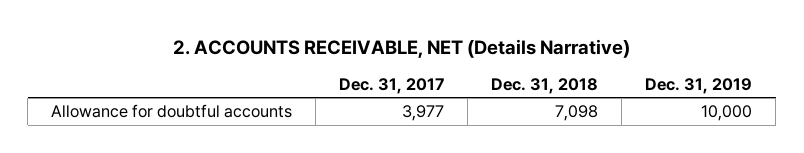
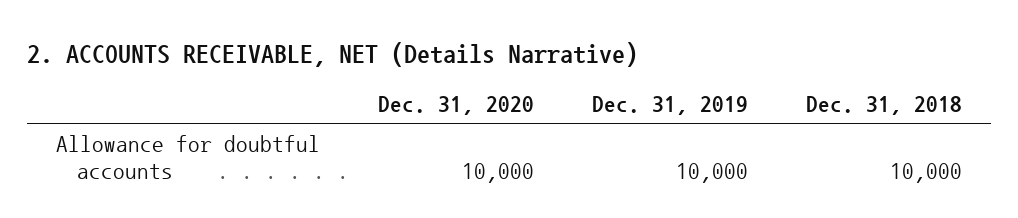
- | Dec. 31, 2017 | Dec. 31, 2018 | Dec. 31, 2019
+ | Dec. 31, 2020 | Dec. 31, 2019 | Dec. 31, 2018
- Allowance for doubtful accounts | 3,977 | 7,098 | 10,000
+ Allowance for doubtful accounts | 10,000 | 10,000 | 10,000

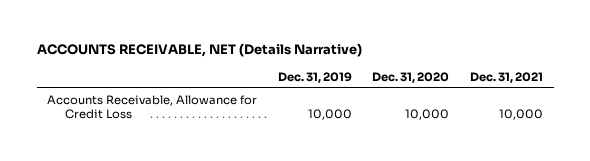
- 2. ACCOUNTS RECEIVABLE, NET (Details Narrative)
+ ACCOUNTS RECEIVABLE, NET (Details Narrative)
- | Dec. 31, 2020 | Dec. 31, 2019 | Dec. 31, 2018
+ | Dec. 31, 2019 | Dec. 31, 2020 | Dec. 31, 2021
- Allowance for doubtful accounts | 10,000 | 10,000 | 10,000
+ Accounts Receivable, Allowance for Credit Loss | 10,000 | 10,000 | 10,000

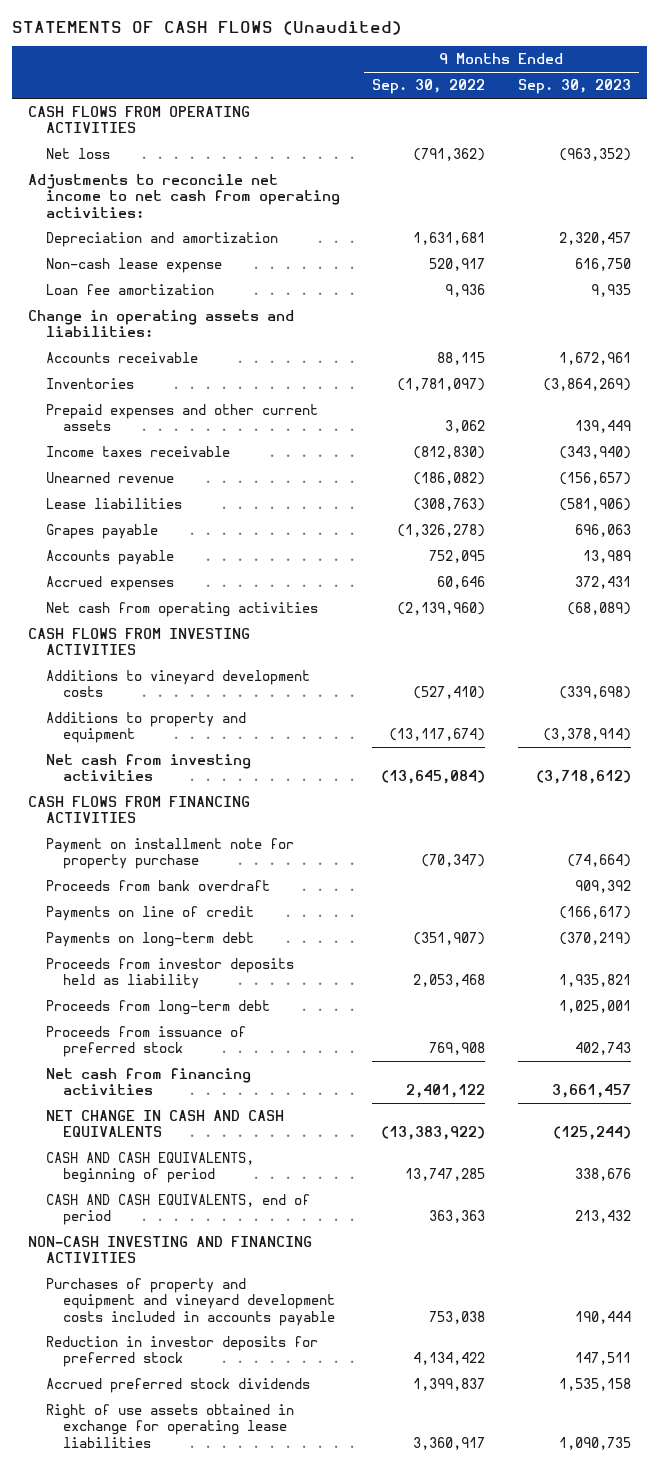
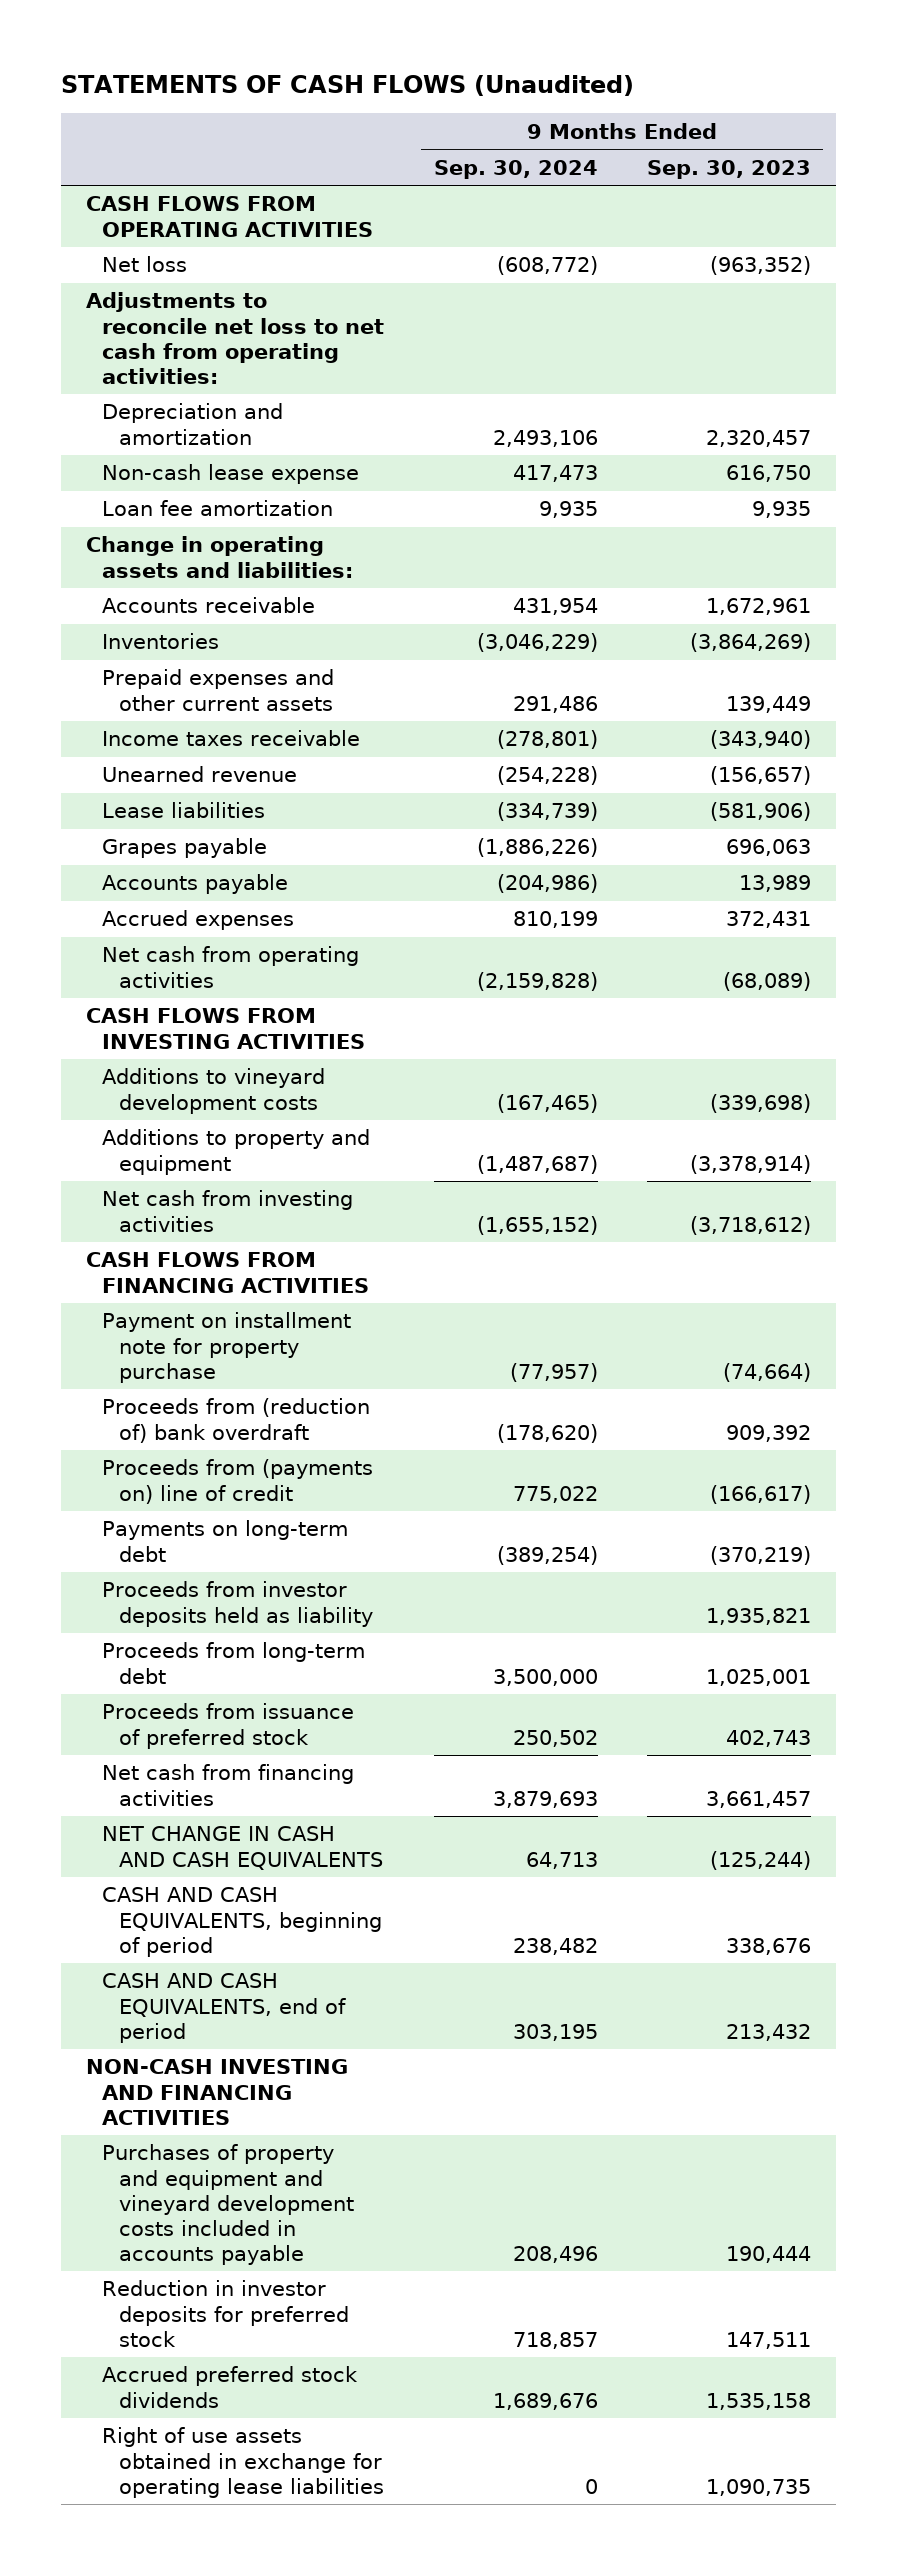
- | 9 Months Ended Sep. 30, 2022 | 9 Months Ended Sep. 30, 2023
+ | 9 Months Ended Sep. 30, 2024 | 9 Months Ended Sep. 30, 2023
- Adjustments to reconcile net income to net cash from operating activities:
+ Adjustments to reconcile net loss to net cash from operating activities:
- Proceeds from bank overdraft | | 909,392
- Payments on line of credit | | (166,617)
+ Proceeds from (reduction of) bank overdraft | (178,620) | 909,392
+ Proceeds from (payments on) line of credit | 775,022 | (166,617)

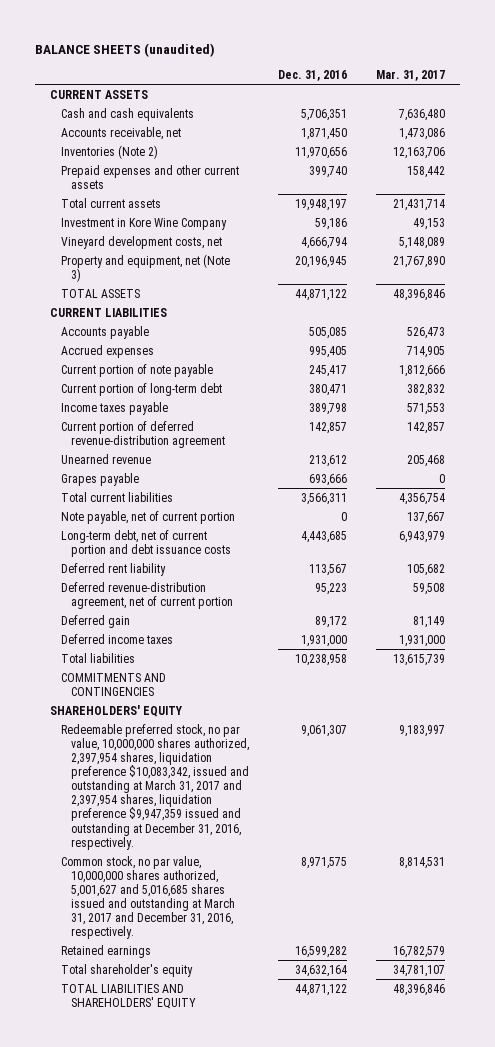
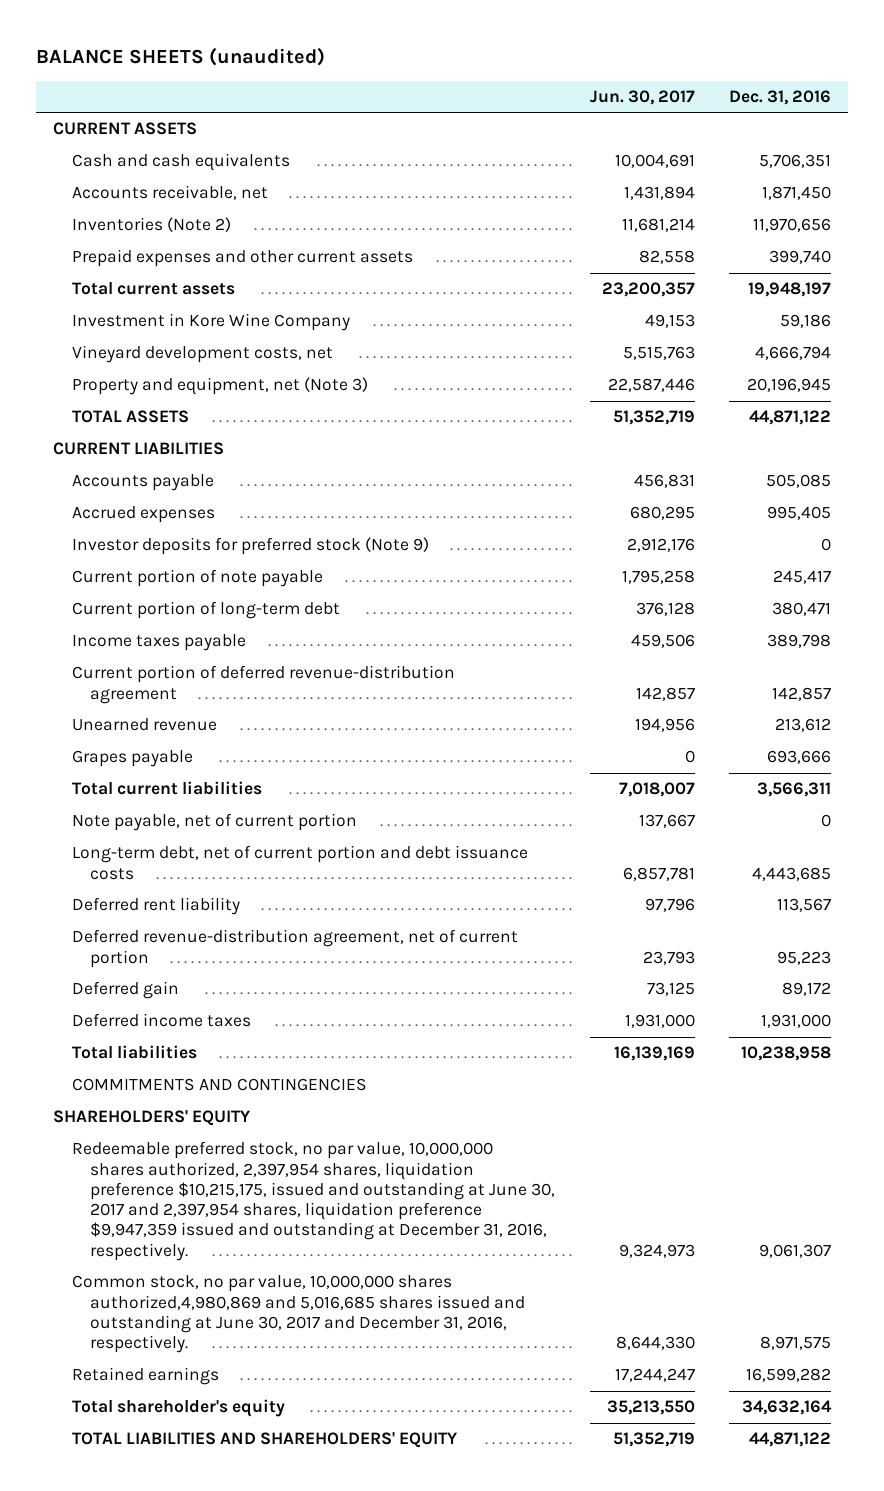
- | Dec. 31, 2016 | Mar. 31, 2017
+ | Jun. 30, 2017 | Dec. 31, 2016
+ Investor deposits for preferred stock (Note 9) | 2,912,176 | 0
- Redeemable preferred stock, no par value, 10,000,000 shares authorized, 2,397,954 shares, liquidation preference $10,083,342, issued and outstanding at March 31, 2017 and 2,397,954 shares, liquidation preference $9,947,359 issued and outstanding at December 31, 2016, respectively. | 9,061,307 | 9,183,997
- Common stock, no par value, 10,000,000 shares authorized, 5,001,627 and 5,016,685 shares issued and outstanding at March 31, 2017 and December 31, 2016, respectively. | 8,971,575 | 8,814,531
+ Redeemable preferred stock, no par value, 10,000,000 shares authorized, 2,397,954 shares, liquidation preference $10,215,175, issued and outstanding at June 30, 2017 and 2,397,954 shares, liquidation preference $9,947,359 issued and outstanding at December 31, 2016, respectively. | 9,324,973 | 9,061,307
+ Common stock, no par value, 10,000,000 shares authorized,4,980,869 and 5,016,685 shares issued and outstanding at June 30, 2017 and December 31, 2016, respectively. | 8,644,330 | 8,971,575

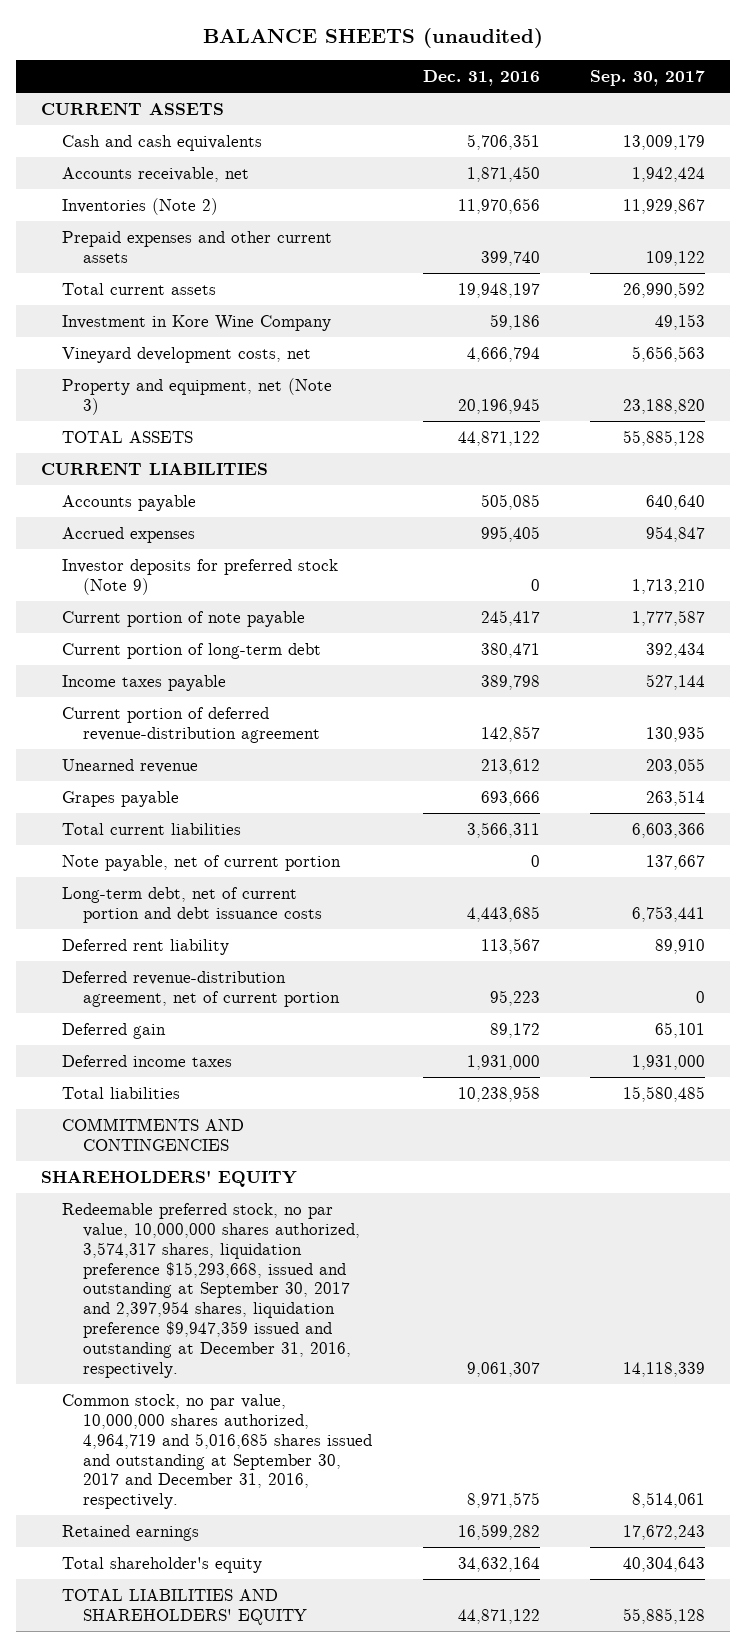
- | Jun. 30, 2017 | Dec. 31, 2016
+ | Dec. 31, 2016 | Sep. 30, 2017
- Redeemable preferred stock, no par value, 10,000,000 shares authorized, 2,397,954 shares, liquidation preference $10,215,175, issued and outstanding at June 30, 2017 and 2,397,954 shares, liquidation preference $9,947,359 issued and outstanding at December 31, 2016, respectively. | 9,324,973 | 9,061,307
- Common stock, no par value, 10,000,000 shares authorized,4,980,869 and 5,016,685 shares issued and outstanding at June 30, 2017 and December 31, 2016, respectively. | 8,644,330 | 8,971,575
+ Redeemable preferred stock, no par value, 10,000,000 shares authorized, 3,574,317 shares, liquidation preference $15,293,668, issued and outstanding at September 30, 2017 and 2,397,954 shares, liquidation preference $9,947,359 issued and outstanding at December 31, 2016, respectively. | 9,061,307 | 14,118,339
+ Common stock, no par value, 10,000,000 shares authorized, 4,964,719 and 5,016,685 shares issued and outstanding at September 30, 2017 and December 31, 2016, respectively. | 8,971,575 | 8,514,061

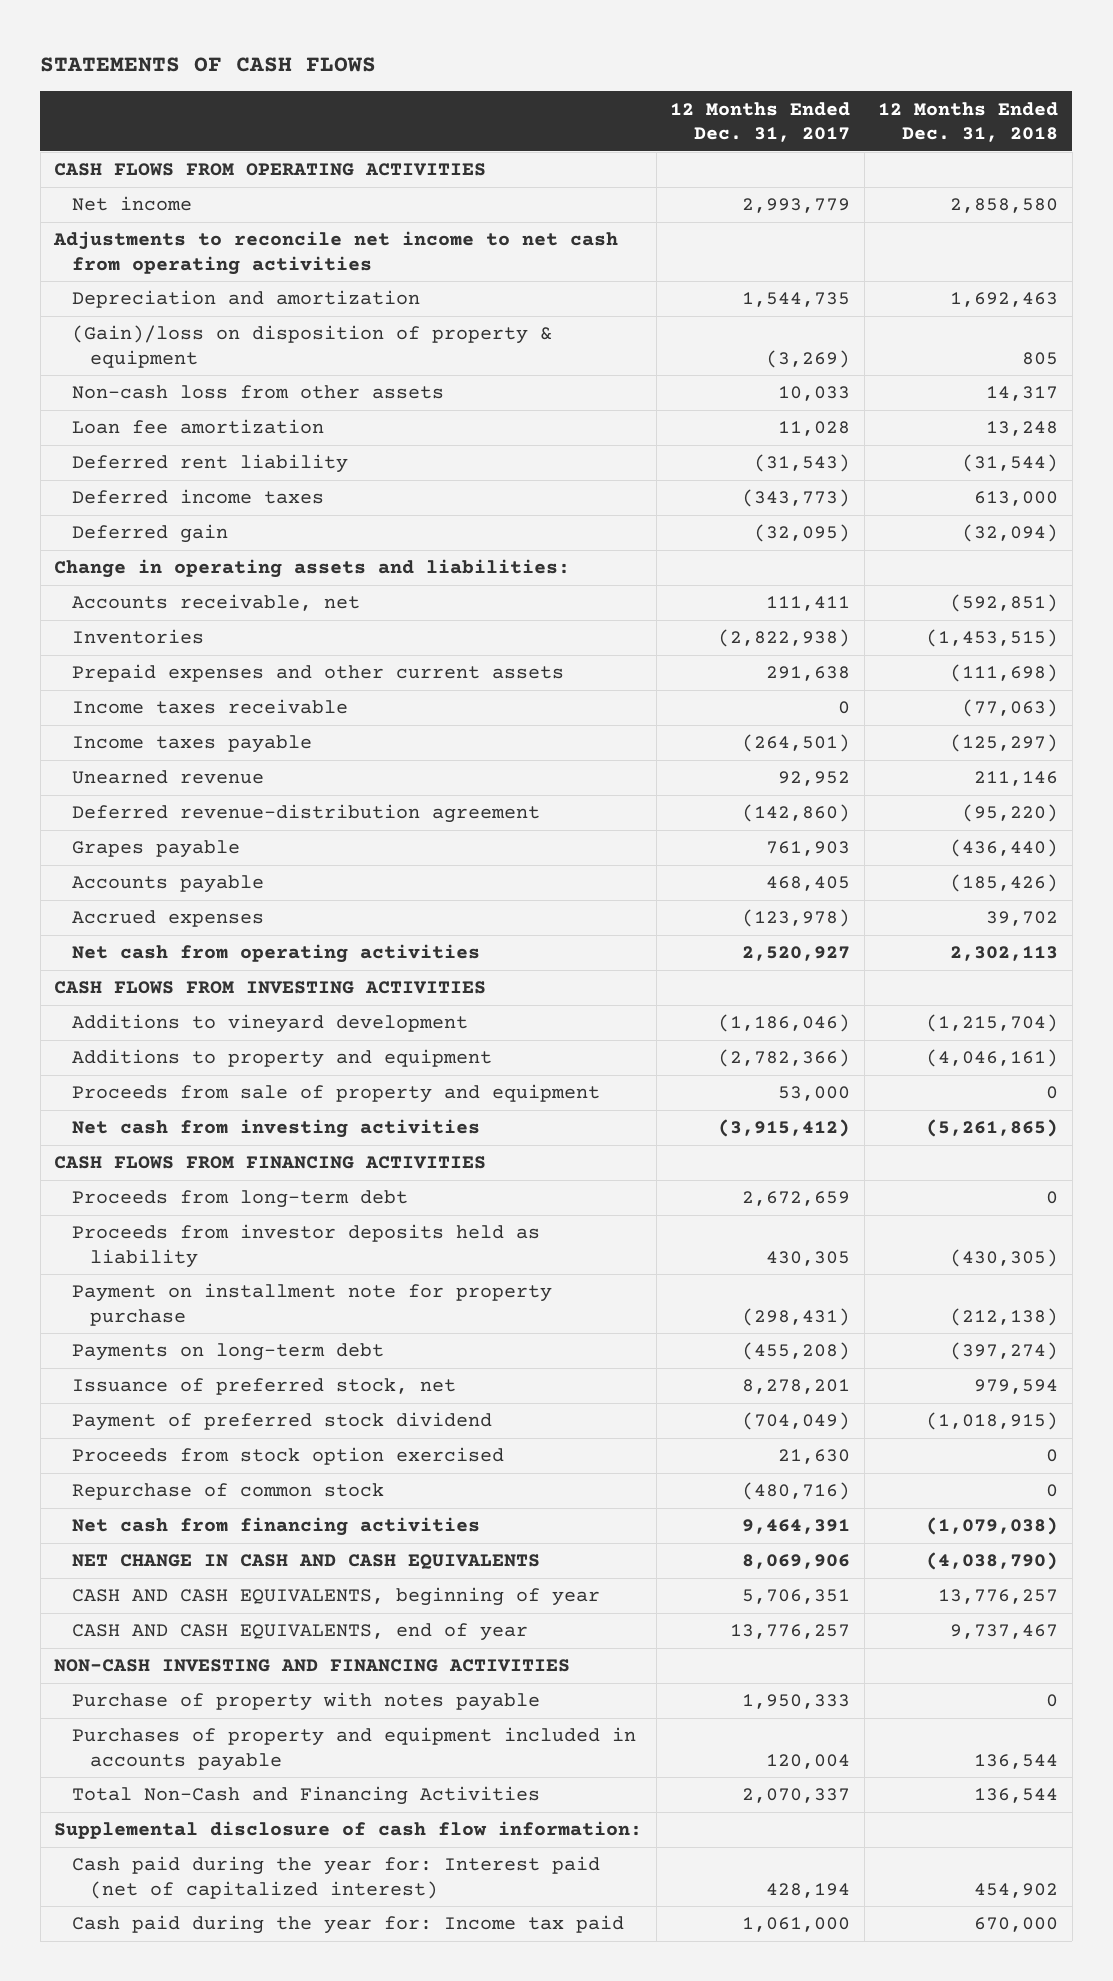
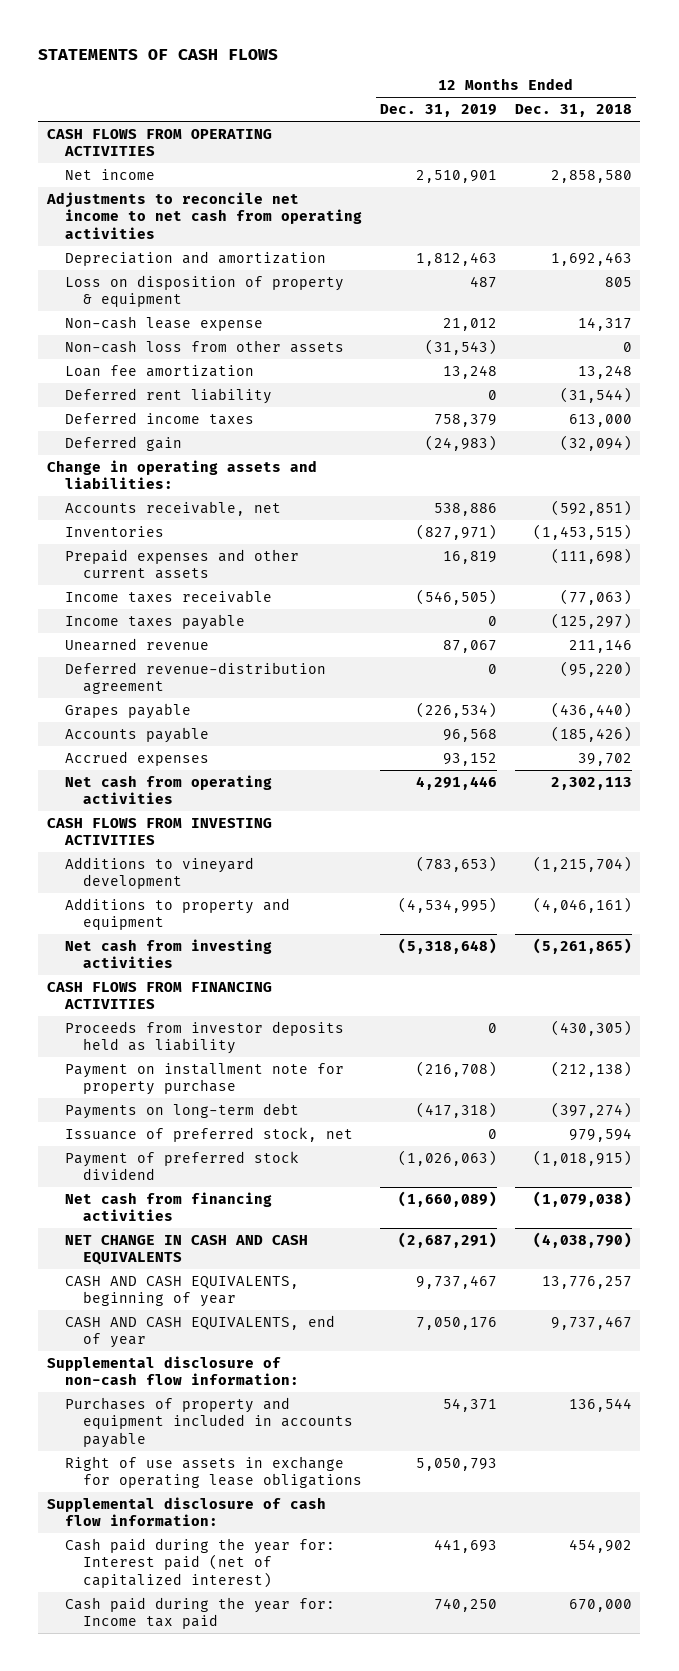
- | 12 Months Ended Dec. 31, 2017 | 12 Months Ended Dec. 31, 2018
+ | 12 Months Ended Dec. 31, 2019 | 12 Months Ended Dec. 31, 2018
- (Gain)/loss on disposition of property & equipment | (3,269) | 805
- Non-cash loss from other assets | 10,033 | 14,317
+ Loss on disposition of property & equipment | 487 | 805
+ Non-cash lease expense | 21,012 | 14,317
+ Non-cash loss from other assets | (31,543) | 0
- Proceeds from sale of property and equipment | 53,000 | 0
- Proceeds from long-term debt | 2,672,659 | 0
- Proceeds from stock option exercised | 21,630 | 0
- Repurchase of common stock | (480,716) | 0
- NON-CASH INVESTING AND FINANCING ACTIVITIES
- Purchase of property with notes payable | 1,950,333 | 0
+ Supplemental disclosure of non-cash flow information:
- Total Non-Cash and Financing Activities | 2,070,337 | 136,544
+ Right of use assets in exchange for operating lease obligations | 5,050,793 |

